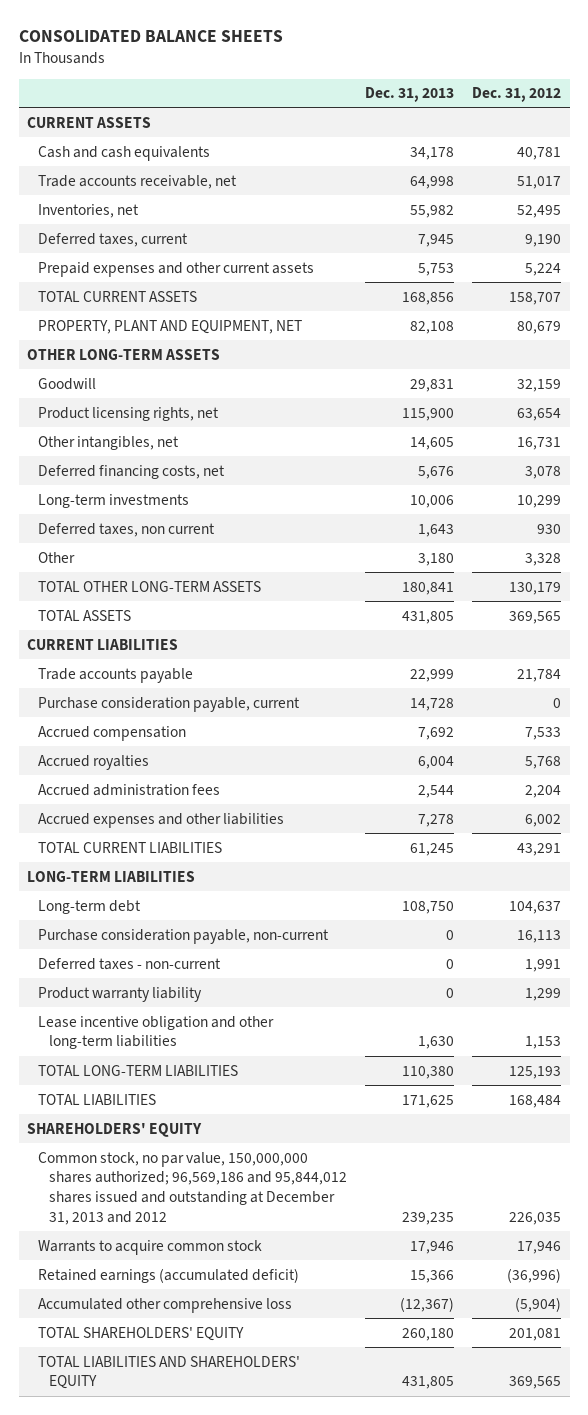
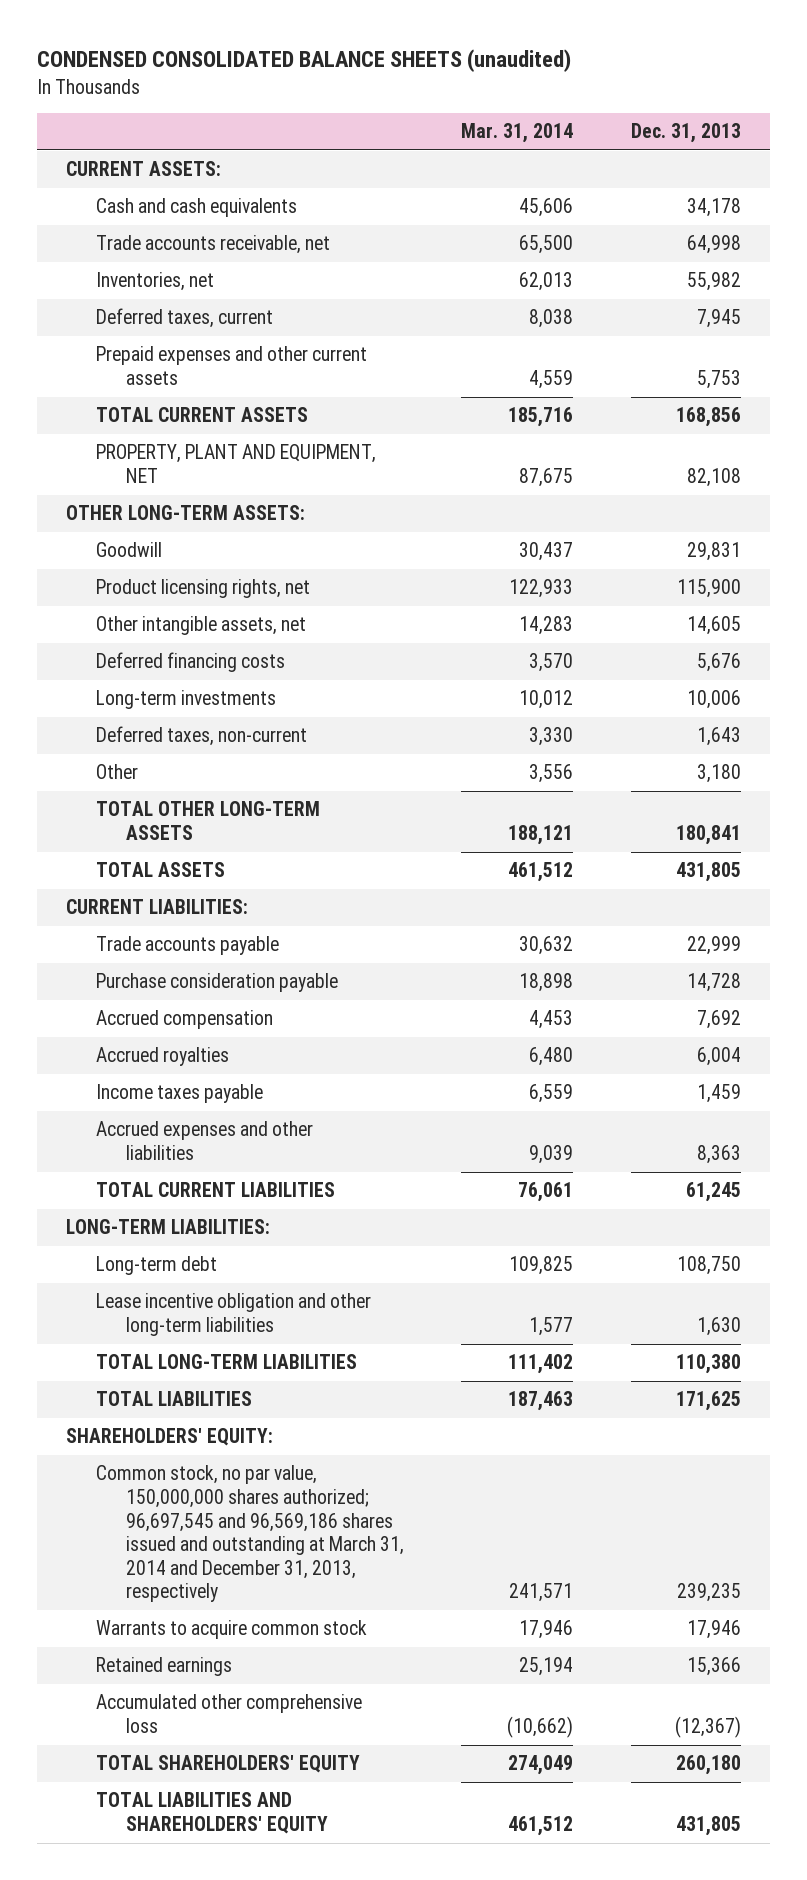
- CONSOLIDATED BALANCE SHEETS
+ CONDENSED CONSOLIDATED BALANCE SHEETS (unaudited)
- | Dec. 31, 2013 | Dec. 31, 2012
+ | Mar. 31, 2014 | Dec. 31, 2013
- CURRENT ASSETS
+ CURRENT ASSETS:
- OTHER LONG-TERM ASSETS
+ OTHER LONG-TERM ASSETS:
- Other intangibles, net | 14,605 | 16,731
- Deferred financing costs, net | 5,676 | 3,078
+ Other intangible assets, net | 14,283 | 14,605
+ Deferred financing costs | 3,570 | 5,676
- Deferred taxes, non current | 1,643 | 930
+ Deferred taxes, non-current | 3,330 | 1,643
- CURRENT LIABILITIES
+ CURRENT LIABILITIES:
- Purchase consideration payable, current | 14,728 | 0
+ Purchase consideration payable | 18,898 | 14,728
- Accrued administration fees | 2,544 | 2,204
- Accrued expenses and other liabilities | 7,278 | 6,002
+ Income taxes payable | 6,559 | 1,459
+ Accrued expenses and other liabilities | 9,039 | 8,363
- LONG-TERM LIABILITIES
+ LONG-TERM LIABILITIES:
- Purchase consideration payable, non-current | 0 | 16,113
- Deferred taxes - non-current | 0 | 1,991
- Product warranty liability | 0 | 1,299
- SHAREHOLDERS' EQUITY
- Common stock, no par value, 150,000,000 shares authorized; 96,569,186 and 95,844,012 shares issued and outstanding at December 31, 2013 and 2012 | 239,235 | 226,035
+ SHAREHOLDERS' EQUITY:
+ Common stock, no par value, 150,000,000 shares authorized; 96,697,545 and 96,569,186 shares issued and outstanding at March 31, 2014 and December 31, 2013, respectively | 241,571 | 239,235
- Retained earnings (accumulated deficit) | 15,366 | (36,996)
+ Retained earnings | 25,194 | 15,366

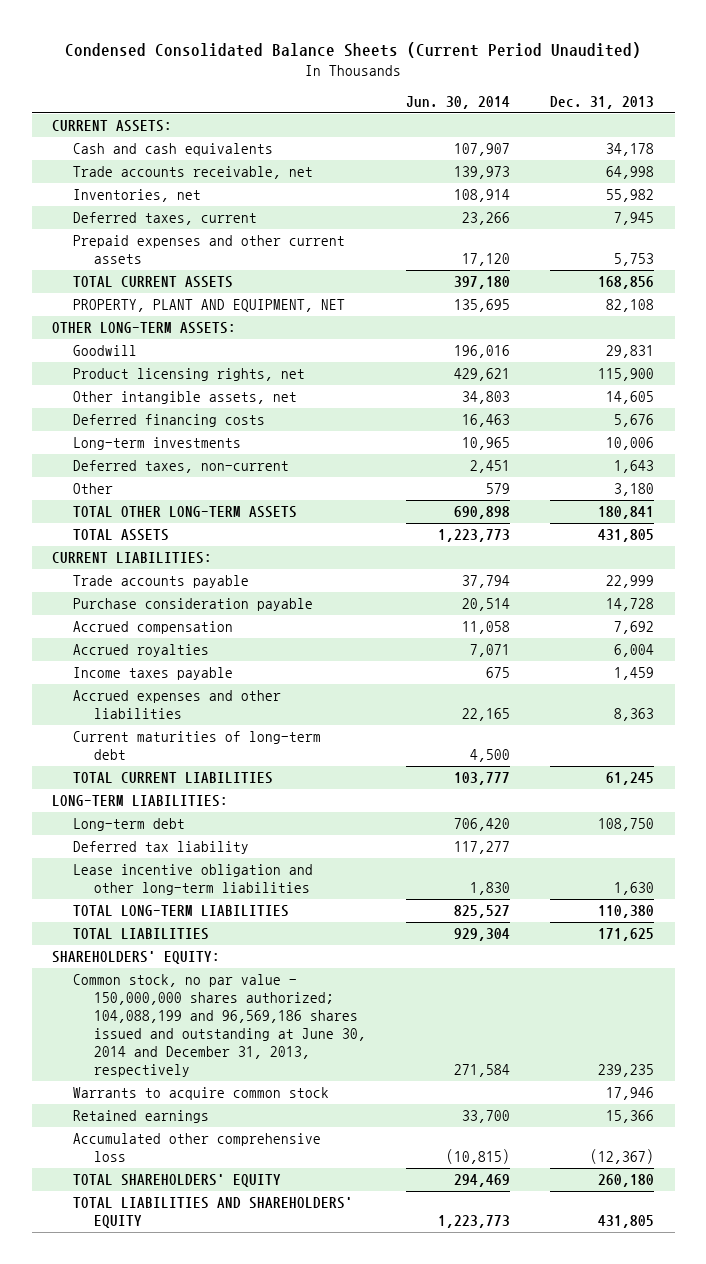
- CONDENSED CONSOLIDATED BALANCE SHEETS (unaudited)
+ Condensed Consolidated Balance Sheets (Current Period Unaudited)
- | Mar. 31, 2014 | Dec. 31, 2013
+ | Jun. 30, 2014 | Dec. 31, 2013
+ Current maturities of long-term debt | 4,500 |
+ Deferred tax liability | 117,277 |
- Common stock, no par value, 150,000,000 shares authorized; 96,697,545 and 96,569,186 shares issued and outstanding at March 31, 2014 and December 31, 2013, respectively | 241,571 | 239,235
+ Common stock, no par value - 150,000,000 shares authorized; 104,088,199 and 96,569,186 shares issued and outstanding at June 30, 2014 and December 31, 2013, respectively | 271,584 | 239,235

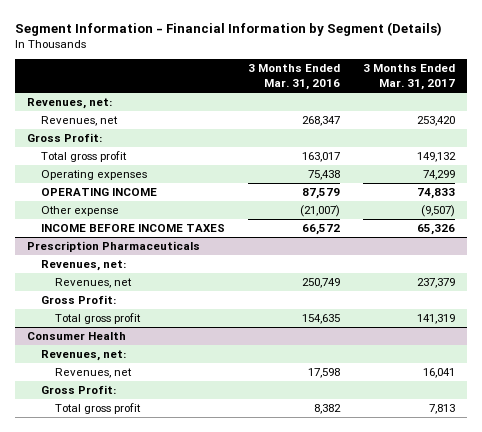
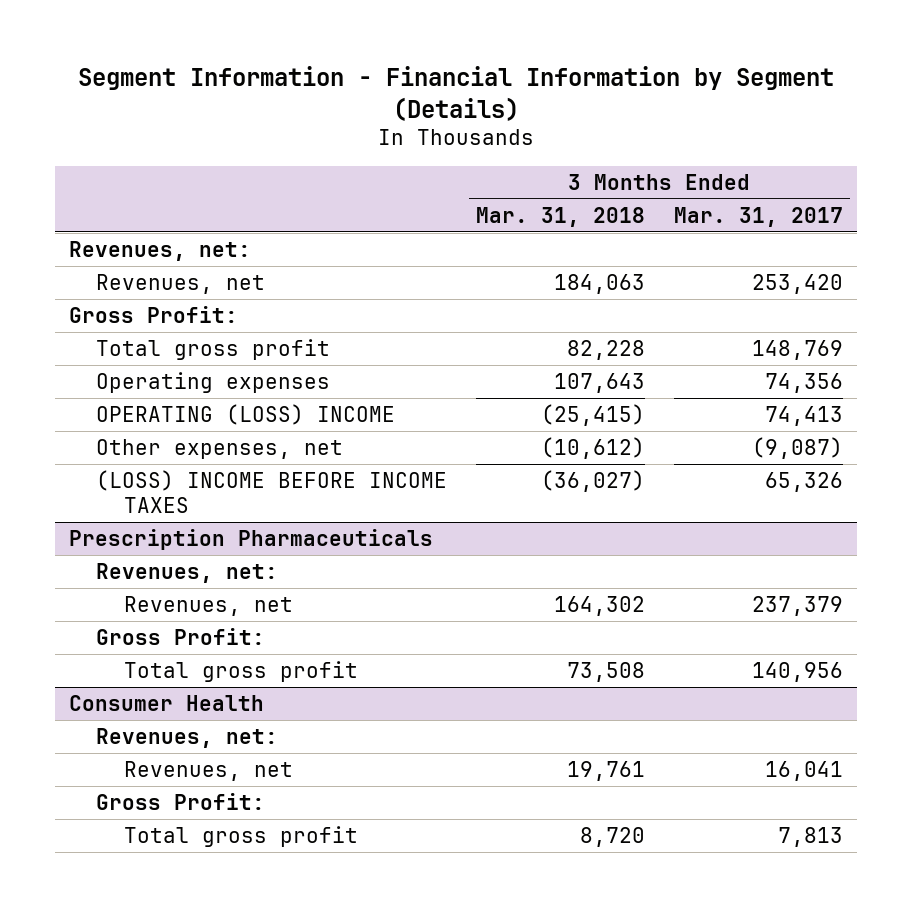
- | 3 Months Ended Mar. 31, 2016 | 3 Months Ended Mar. 31, 2017
+ | 3 Months Ended Mar. 31, 2018 | 3 Months Ended Mar. 31, 2017
- Total gross profit | 163,017 | 149,132
- Operating expenses | 75,438 | 74,299
- OPERATING INCOME | 87,579 | 74,833
- Other expense | (21,007) | (9,507)
- INCOME BEFORE INCOME TAXES | 66,572 | 65,326
+ Total gross profit | 82,228 | 148,769
+ Operating expenses | 107,643 | 74,356
+ OPERATING (LOSS) INCOME | (25,415) | 74,413
+ Other expenses, net | (10,612) | (9,087)
+ (LOSS) INCOME BEFORE INCOME TAXES | (36,027) | 65,326
@ Prescription Pharmaceuticals
- Total gross profit | 154,635 | 141,319
+ Total gross profit | 73,508 | 140,956

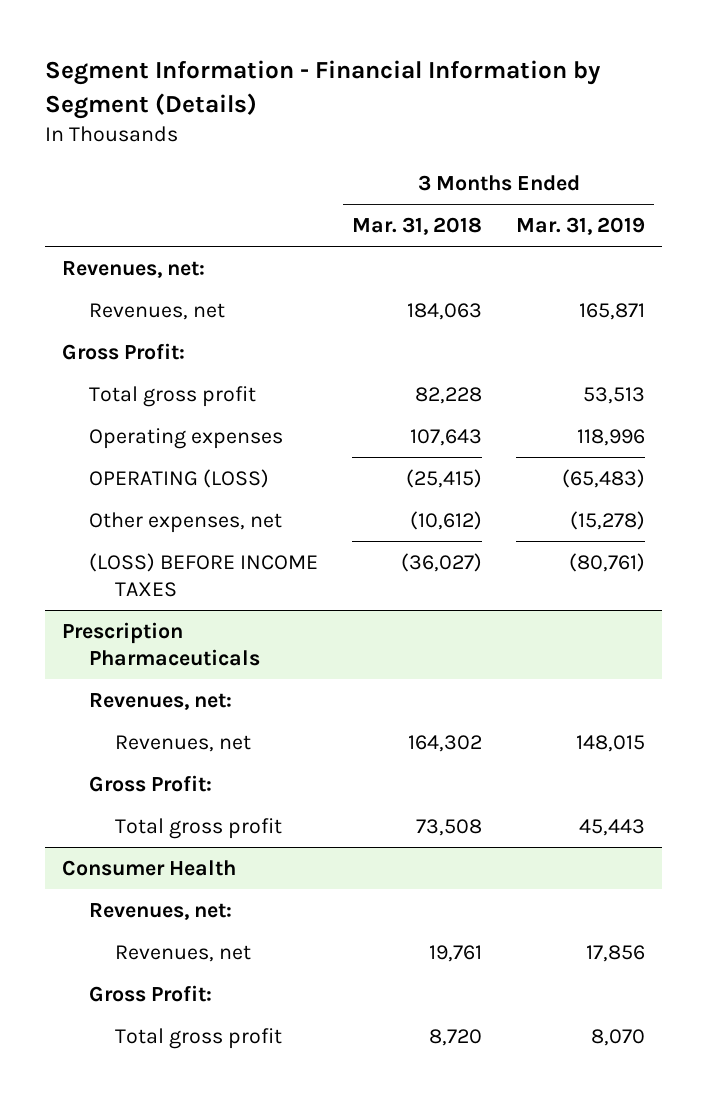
- | 3 Months Ended Mar. 31, 2018 | 3 Months Ended Mar. 31, 2017
+ | 3 Months Ended Mar. 31, 2018 | 3 Months Ended Mar. 31, 2019
- OPERATING (LOSS) INCOME | (25,415) | 74,413
+ OPERATING (LOSS) | (25,415) | (65,483)
- (LOSS) INCOME BEFORE INCOME TAXES | (36,027) | 65,326
+ (LOSS) BEFORE INCOME TAXES | (36,027) | (80,761)

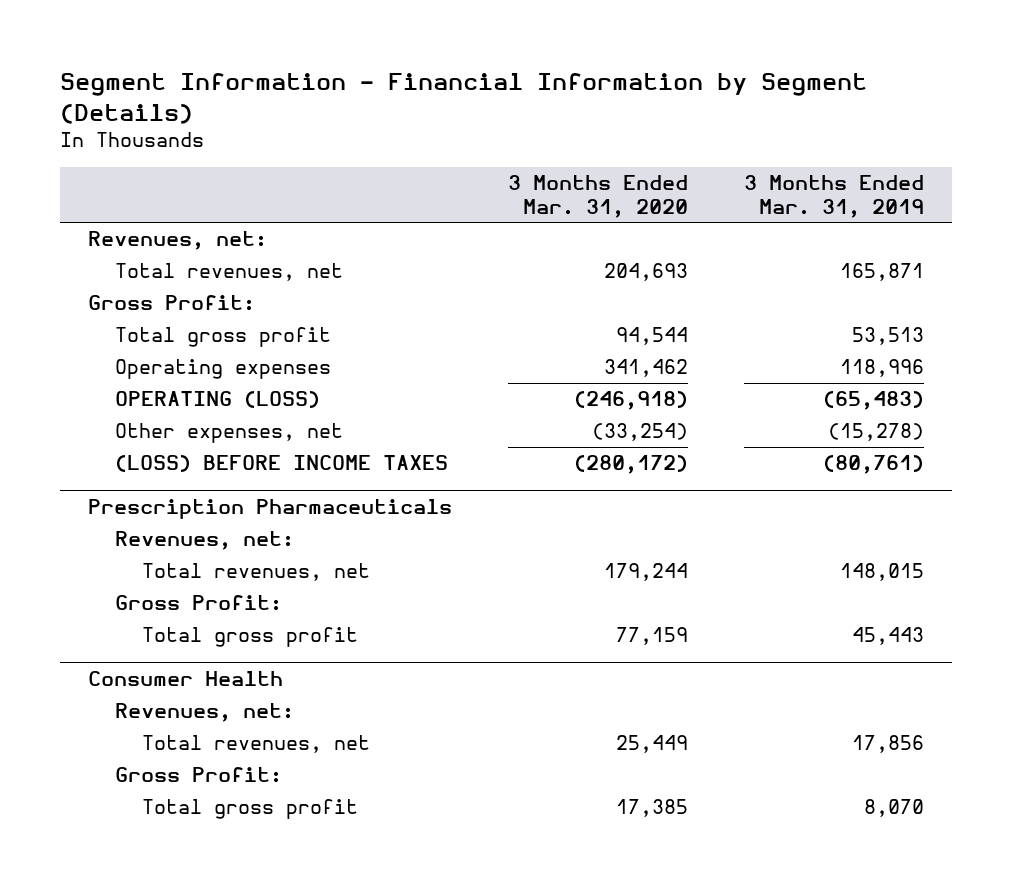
- | 3 Months Ended Mar. 31, 2018 | 3 Months Ended Mar. 31, 2019
+ | 3 Months Ended Mar. 31, 2020 | 3 Months Ended Mar. 31, 2019
- Revenues, net | 184,063 | 165,871
+ Total revenues, net | 204,693 | 165,871
@ Prescription Pharmaceuticals
- Revenues, net | 164,302 | 148,015
+ Total revenues, net | 179,244 | 148,015
@ Consumer Health
- Revenues, net | 19,761 | 17,856
+ Total revenues, net | 25,449 | 17,856

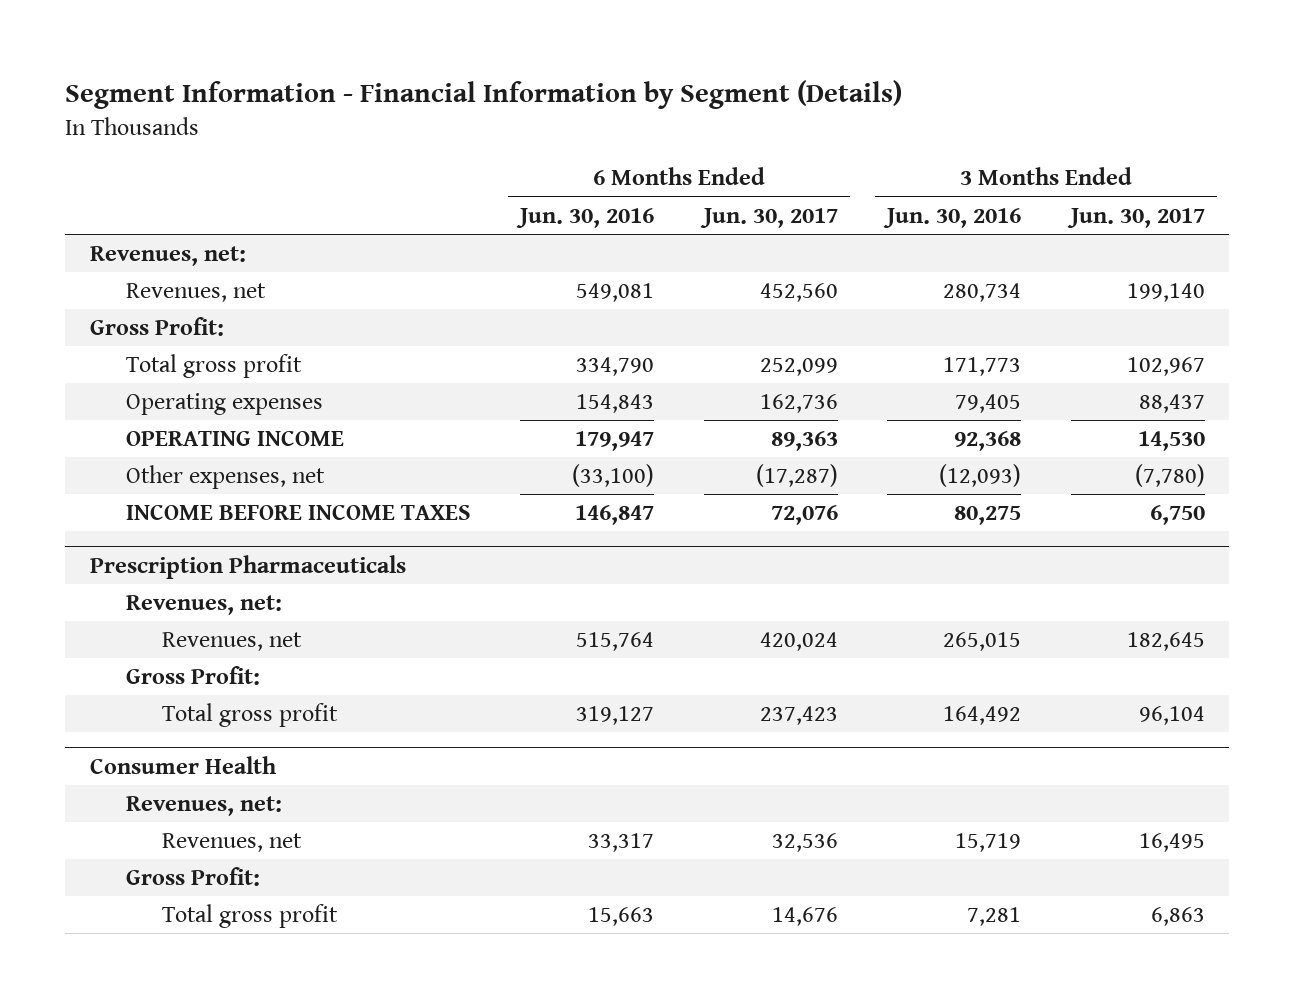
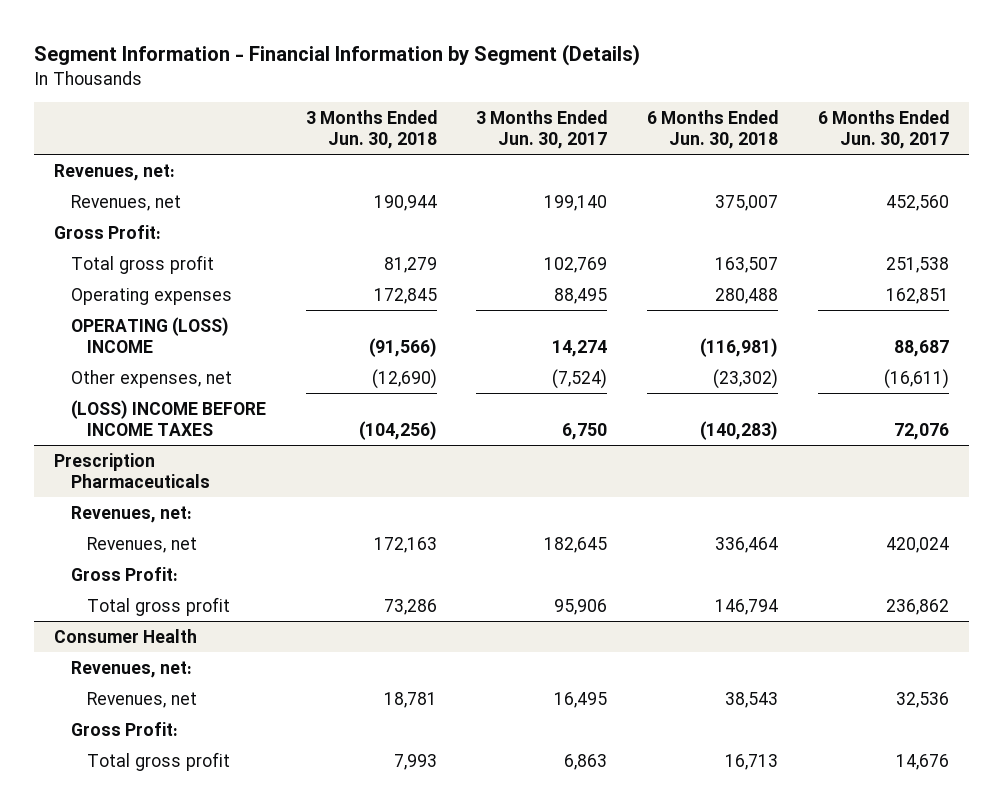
- | 6 Months Ended Jun. 30, 2016 | 6 Months Ended Jun. 30, 2017 | 3 Months Ended Jun. 30, 2016 | 3 Months Ended Jun. 30, 2017
+ | 3 Months Ended Jun. 30, 2018 | 3 Months Ended Jun. 30, 2017 | 6 Months Ended Jun. 30, 2018 | 6 Months Ended Jun. 30, 2017
- Total gross profit | 334,790 | 252,099 | 171,773 | 102,967
- Operating expenses | 154,843 | 162,736 | 79,405 | 88,437
- OPERATING INCOME | 179,947 | 89,363 | 92,368 | 14,530
- Other expenses, net | (33,100) | (17,287) | (12,093) | (7,780)
- INCOME BEFORE INCOME TAXES | 146,847 | 72,076 | 80,275 | 6,750
+ Total gross profit | 81,279 | 102,769 | 163,507 | 251,538
+ Operating expenses | 172,845 | 88,495 | 280,488 | 162,851
+ OPERATING (LOSS) INCOME | (91,566) | 14,274 | (116,981) | 88,687
+ Other expenses, net | (12,690) | (7,524) | (23,302) | (16,611)
+ (LOSS) INCOME BEFORE INCOME TAXES | (104,256) | 6,750 | (140,283) | 72,076
@ Prescription Pharmaceuticals
- Total gross profit | 319,127 | 237,423 | 164,492 | 96,104
+ Total gross profit | 73,286 | 95,906 | 146,794 | 236,862

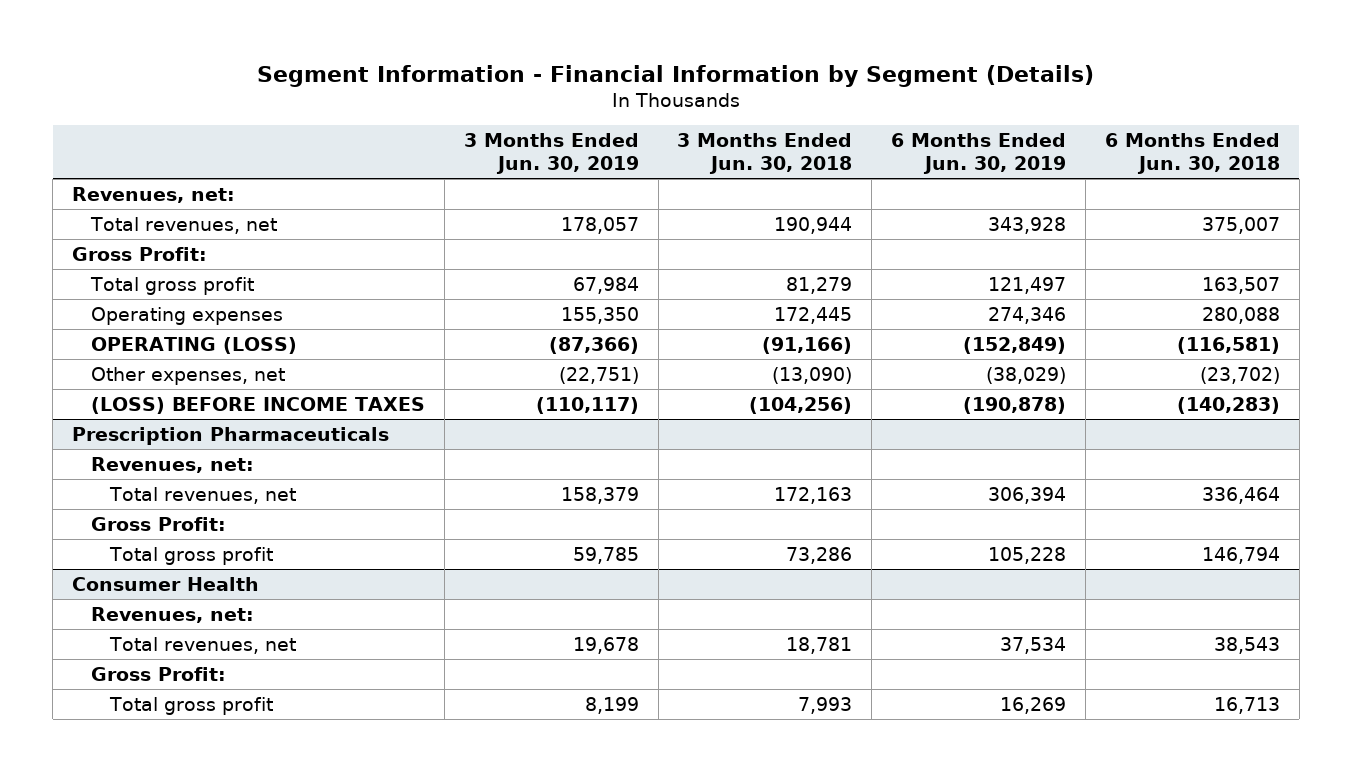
- | 3 Months Ended Jun. 30, 2018 | 3 Months Ended Jun. 30, 2017 | 6 Months Ended Jun. 30, 2018 | 6 Months Ended Jun. 30, 2017
+ | 3 Months Ended Jun. 30, 2019 | 3 Months Ended Jun. 30, 2018 | 6 Months Ended Jun. 30, 2019 | 6 Months Ended Jun. 30, 2018
- Revenues, net | 190,944 | 199,140 | 375,007 | 452,560
+ Total revenues, net | 178,057 | 190,944 | 343,928 | 375,007
- Operating expenses | 172,845 | 88,495 | 280,488 | 162,851
- OPERATING (LOSS) INCOME | (91,566) | 14,274 | (116,981) | 88,687
- Other expenses, net | (12,690) | (7,524) | (23,302) | (16,611)
- (LOSS) INCOME BEFORE INCOME TAXES | (104,256) | 6,750 | (140,283) | 72,076
+ Operating expenses | 155,350 | 172,445 | 274,346 | 280,088
+ OPERATING (LOSS) | (87,366) | (91,166) | (152,849) | (116,581)
+ Other expenses, net | (22,751) | (13,090) | (38,029) | (23,702)
+ (LOSS) BEFORE INCOME TAXES | (110,117) | (104,256) | (190,878) | (140,283)
@ Prescription Pharmaceuticals
- Revenues, net | 172,163 | 182,645 | 336,464 | 420,024
+ Total revenues, net | 158,379 | 172,163 | 306,394 | 336,464
@ Consumer Health
- Revenues, net | 18,781 | 16,495 | 38,543 | 32,536
+ Total revenues, net | 19,678 | 18,781 | 37,534 | 38,543

